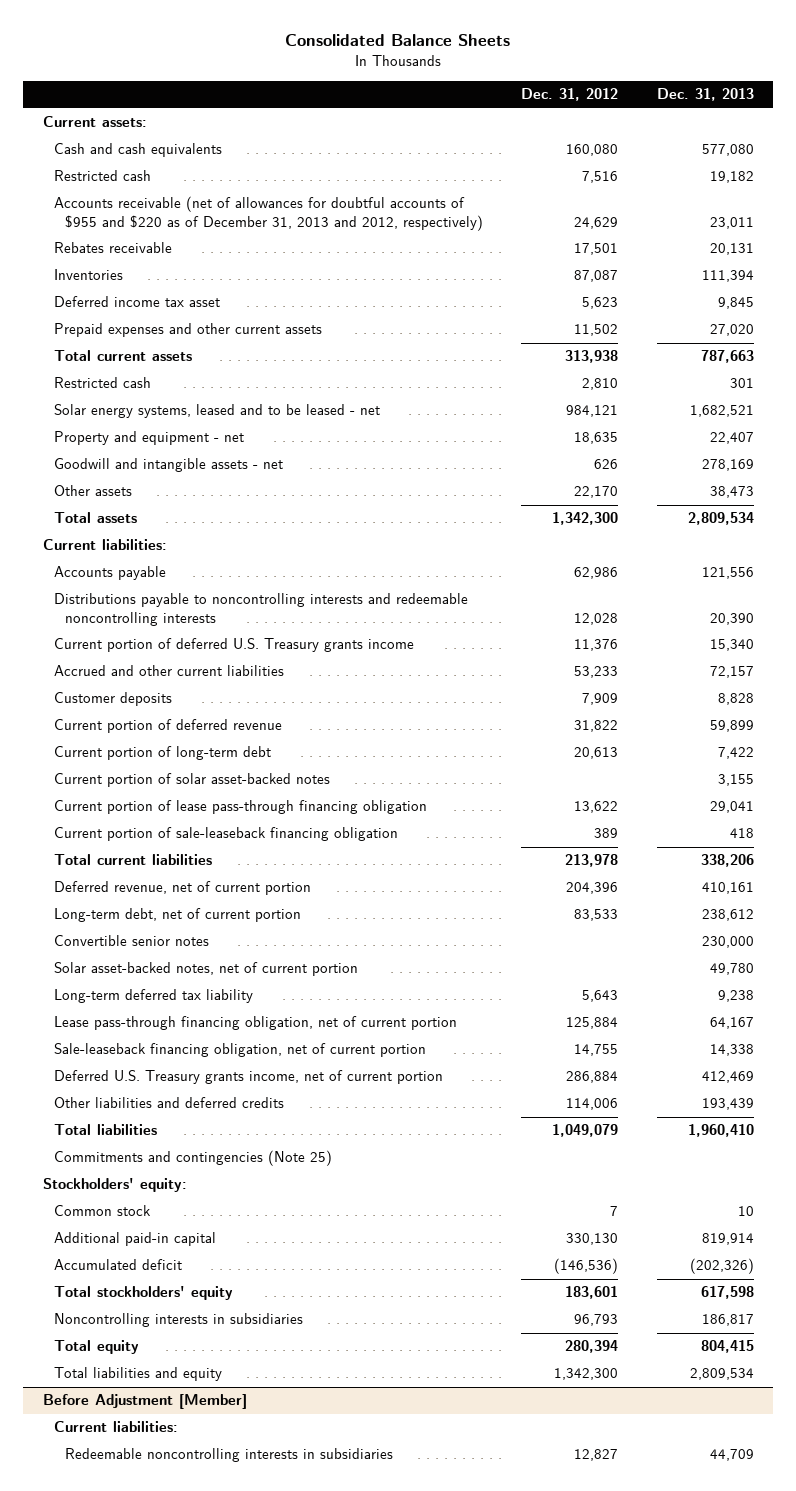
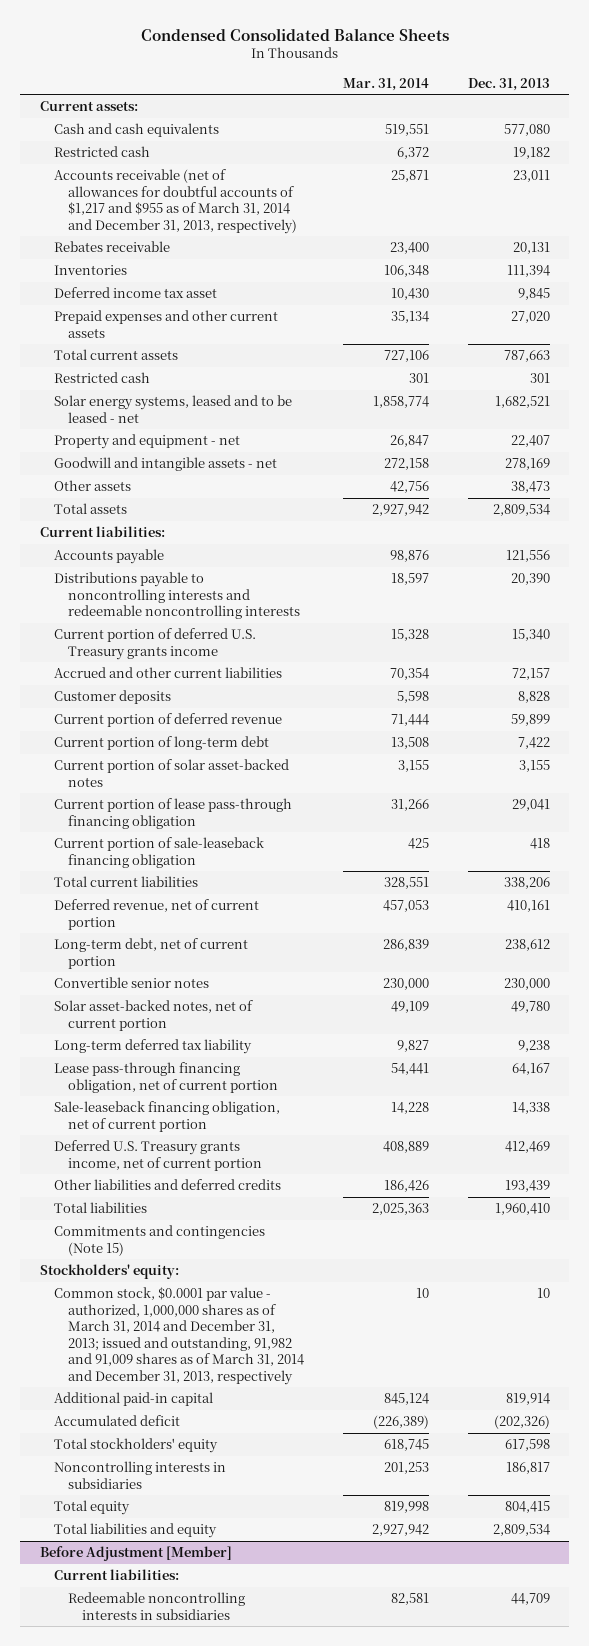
- Consolidated Balance Sheets
+ Condensed Consolidated Balance Sheets
- | Dec. 31, 2012 | Dec. 31, 2013
+ | Mar. 31, 2014 | Dec. 31, 2013
- Accounts receivable (net of allowances for doubtful accounts of $955 and $220 as of December 31, 2013 and 2012, respectively) | 24,629 | 23,011
+ Accounts receivable (net of allowances for doubtful accounts of $1,217 and $955 as of March 31, 2014 and December 31, 2013, respectively) | 25,871 | 23,011
- Commitments and contingencies (Note 25)
+ Commitments and contingencies (Note 15)
- Common stock | 7 | 10
+ Common stock, $0.0001 par value - authorized, 1,000,000 shares as of March 31, 2014 and December 31, 2013; issued and outstanding, 91,982 and 91,009 shares as of March 31, 2014 and December 31, 2013, respectively | 10 | 10

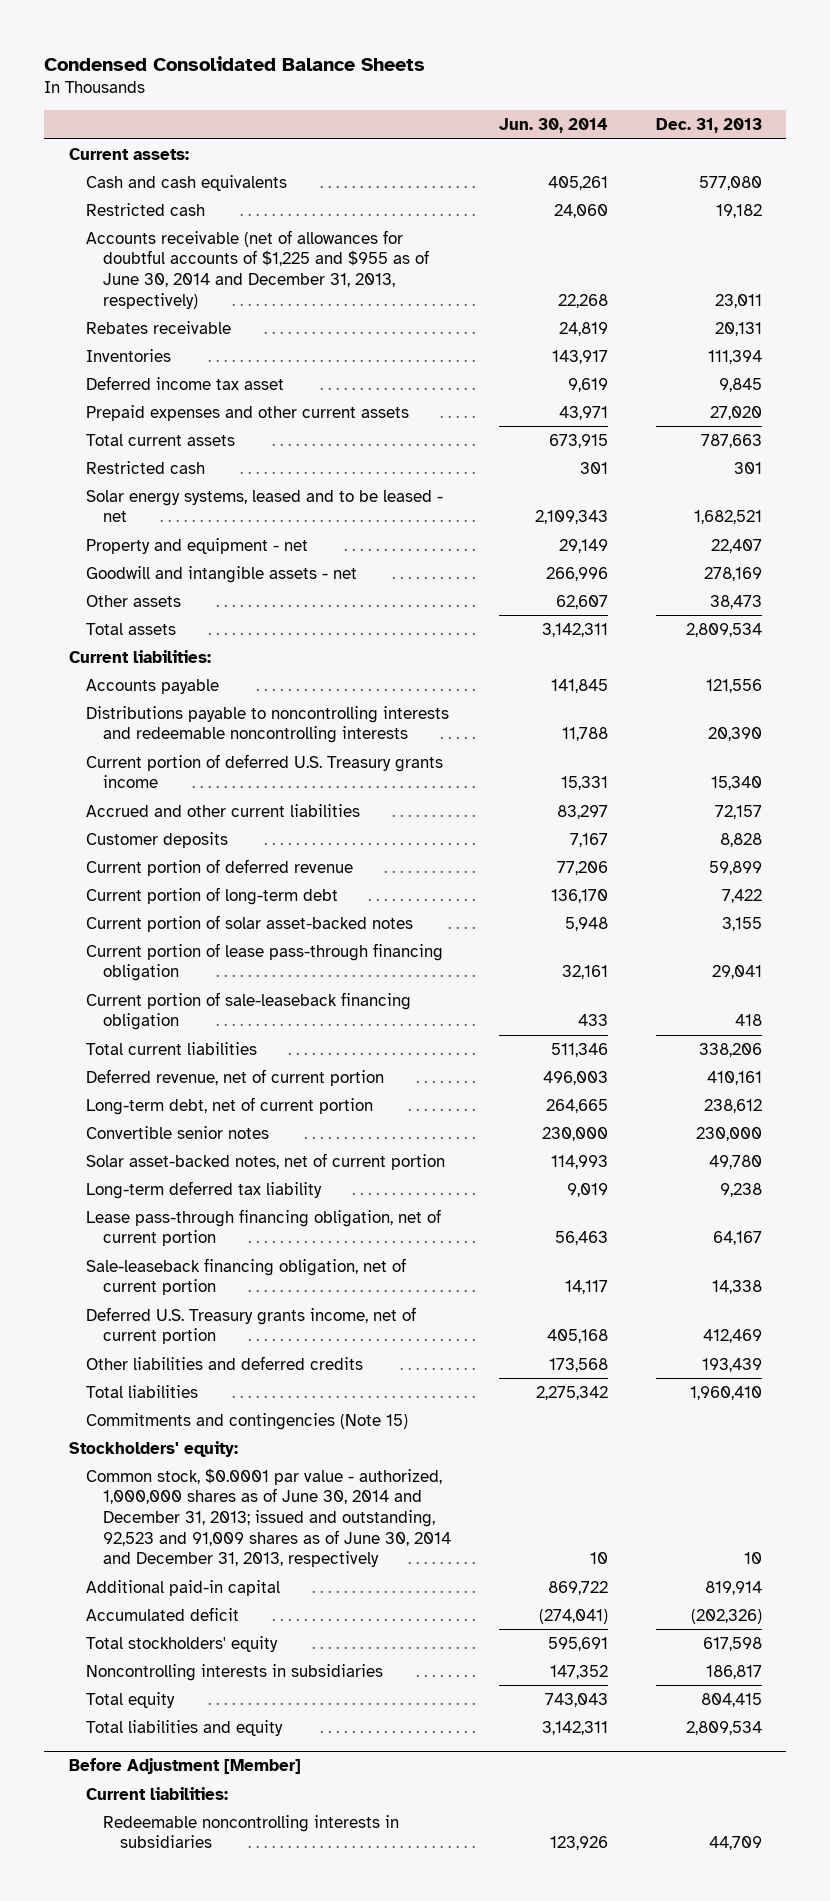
- | Mar. 31, 2014 | Dec. 31, 2013
+ | Jun. 30, 2014 | Dec. 31, 2013
- Accounts receivable (net of allowances for doubtful accounts of $1,217 and $955 as of March 31, 2014 and December 31, 2013, respectively) | 25,871 | 23,011
+ Accounts receivable (net of allowances for doubtful accounts of $1,225 and $955 as of June 30, 2014 and December 31, 2013, respectively) | 22,268 | 23,011
- Common stock, $0.0001 par value - authorized, 1,000,000 shares as of March 31, 2014 and December 31, 2013; issued and outstanding, 91,982 and 91,009 shares as of March 31, 2014 and December 31, 2013, respectively | 10 | 10
+ Common stock, $0.0001 par value - authorized, 1,000,000 shares as of June 30, 2014 and December 31, 2013; issued and outstanding, 92,523 and 91,009 shares as of June 30, 2014 and December 31, 2013, respectively | 10 | 10

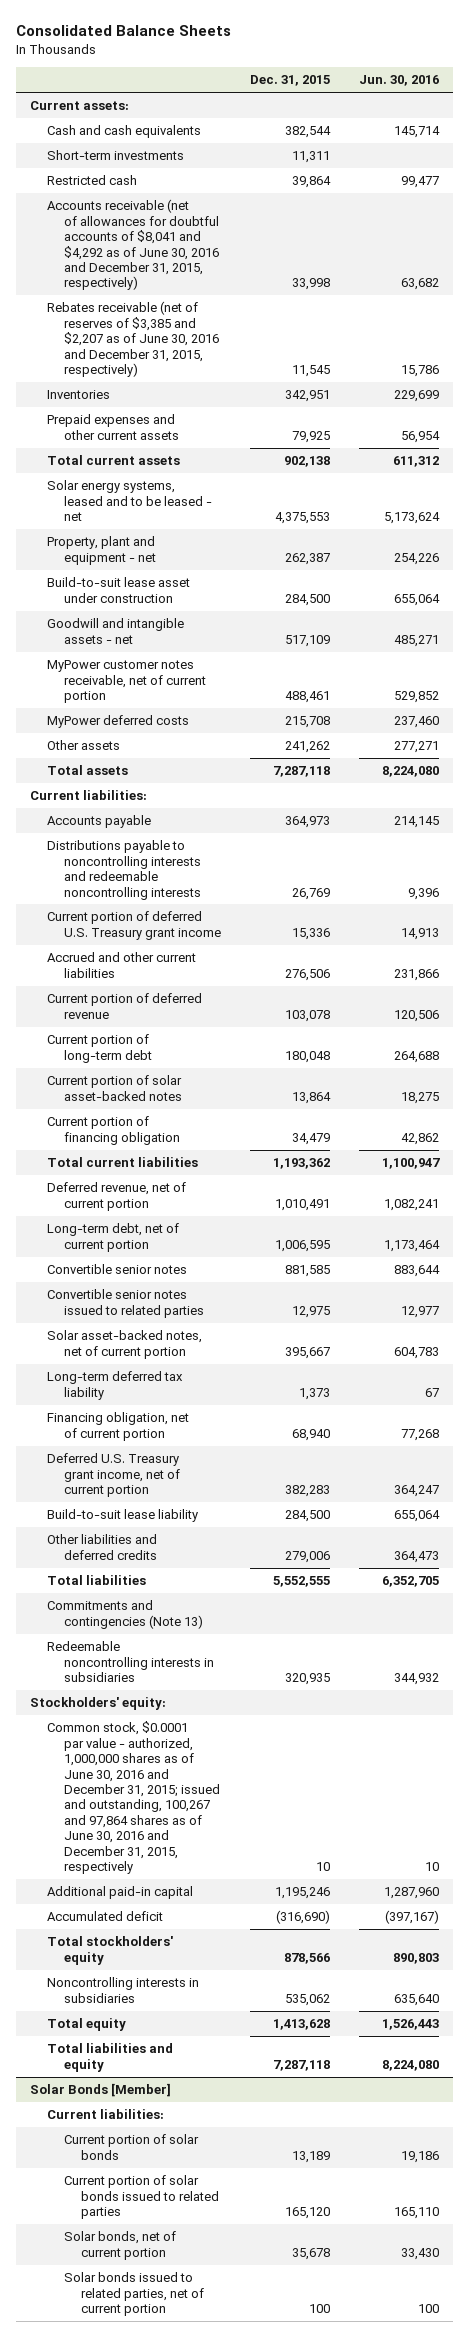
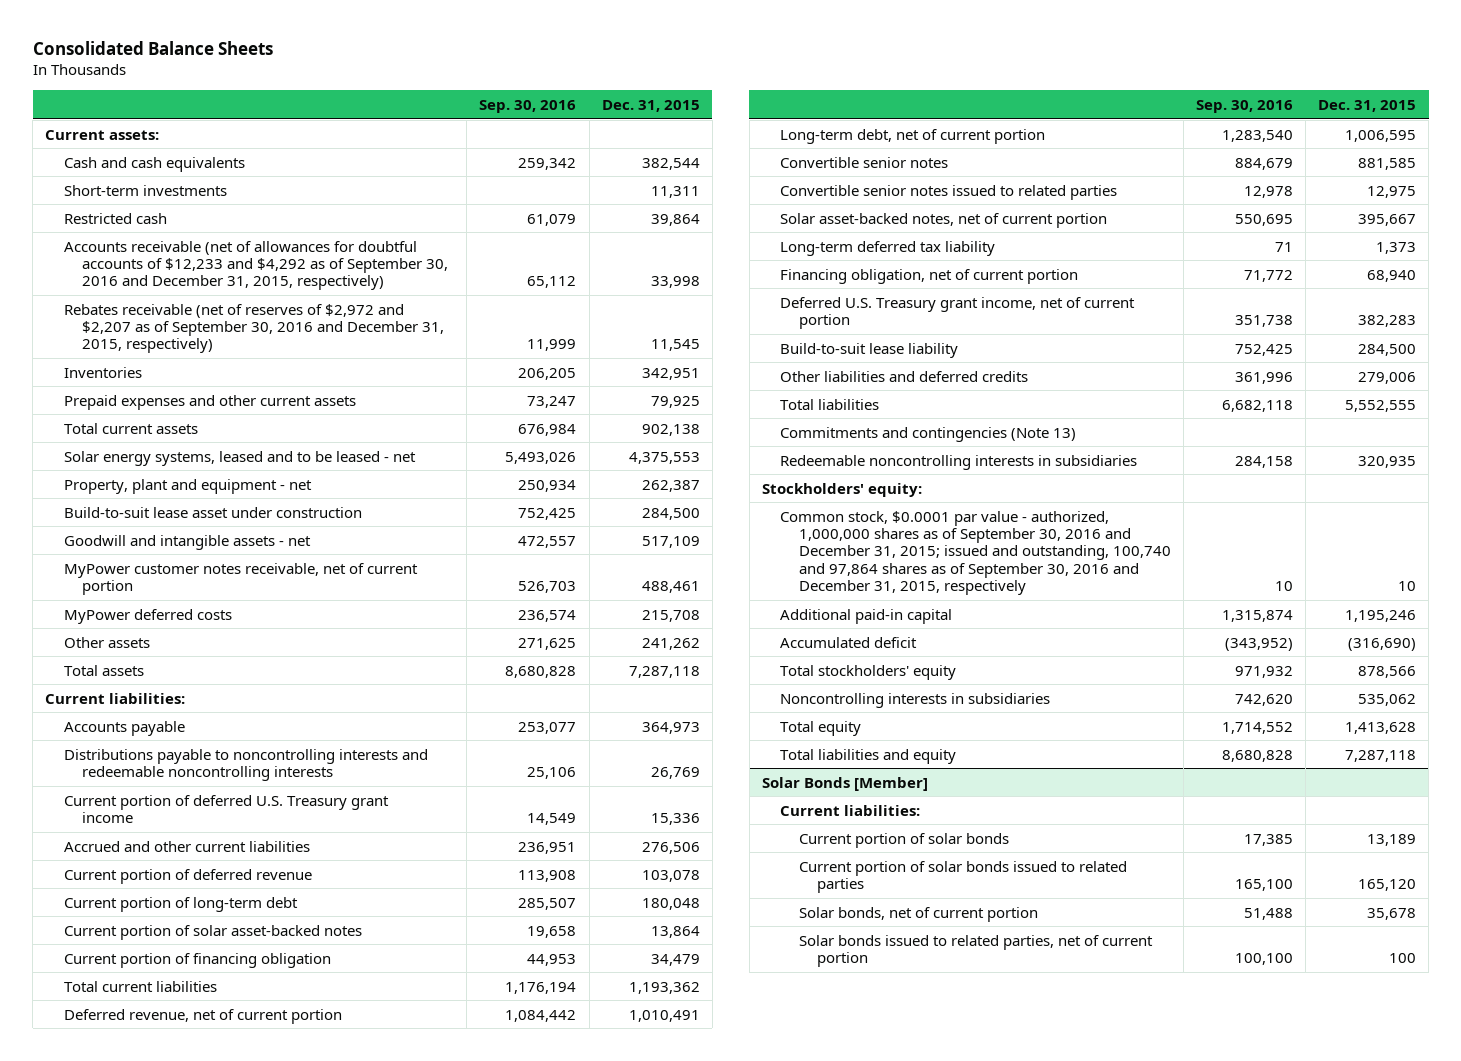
- | Dec. 31, 2015 | Jun. 30, 2016
+ | Sep. 30, 2016 | Dec. 31, 2015
- Accounts receivable (net of allowances for doubtful accounts of $8,041 and $4,292 as of June 30, 2016 and December 31, 2015, respectively) | 33,998 | 63,682
- Rebates receivable (net of reserves of $3,385 and $2,207 as of June 30, 2016 and December 31, 2015, respectively) | 11,545 | 15,786
+ Accounts receivable (net of allowances for doubtful accounts of $12,233 and $4,292 as of September 30, 2016 and December 31, 2015, respectively) | 65,112 | 33,998
+ Rebates receivable (net of reserves of $2,972 and $2,207 as of September 30, 2016 and December 31, 2015, respectively) | 11,999 | 11,545
- Common stock, $0.0001 par value - authorized, 1,000,000 shares as of June 30, 2016 and December 31, 2015; issued and outstanding, 100,267 and 97,864 shares as of June 30, 2016 and December 31, 2015, respectively | 10 | 10
+ Common stock, $0.0001 par value - authorized, 1,000,000 shares as of September 30, 2016 and December 31, 2015; issued and outstanding, 100,740 and 97,864 shares as of September 30, 2016 and December 31, 2015, respectively | 10 | 10

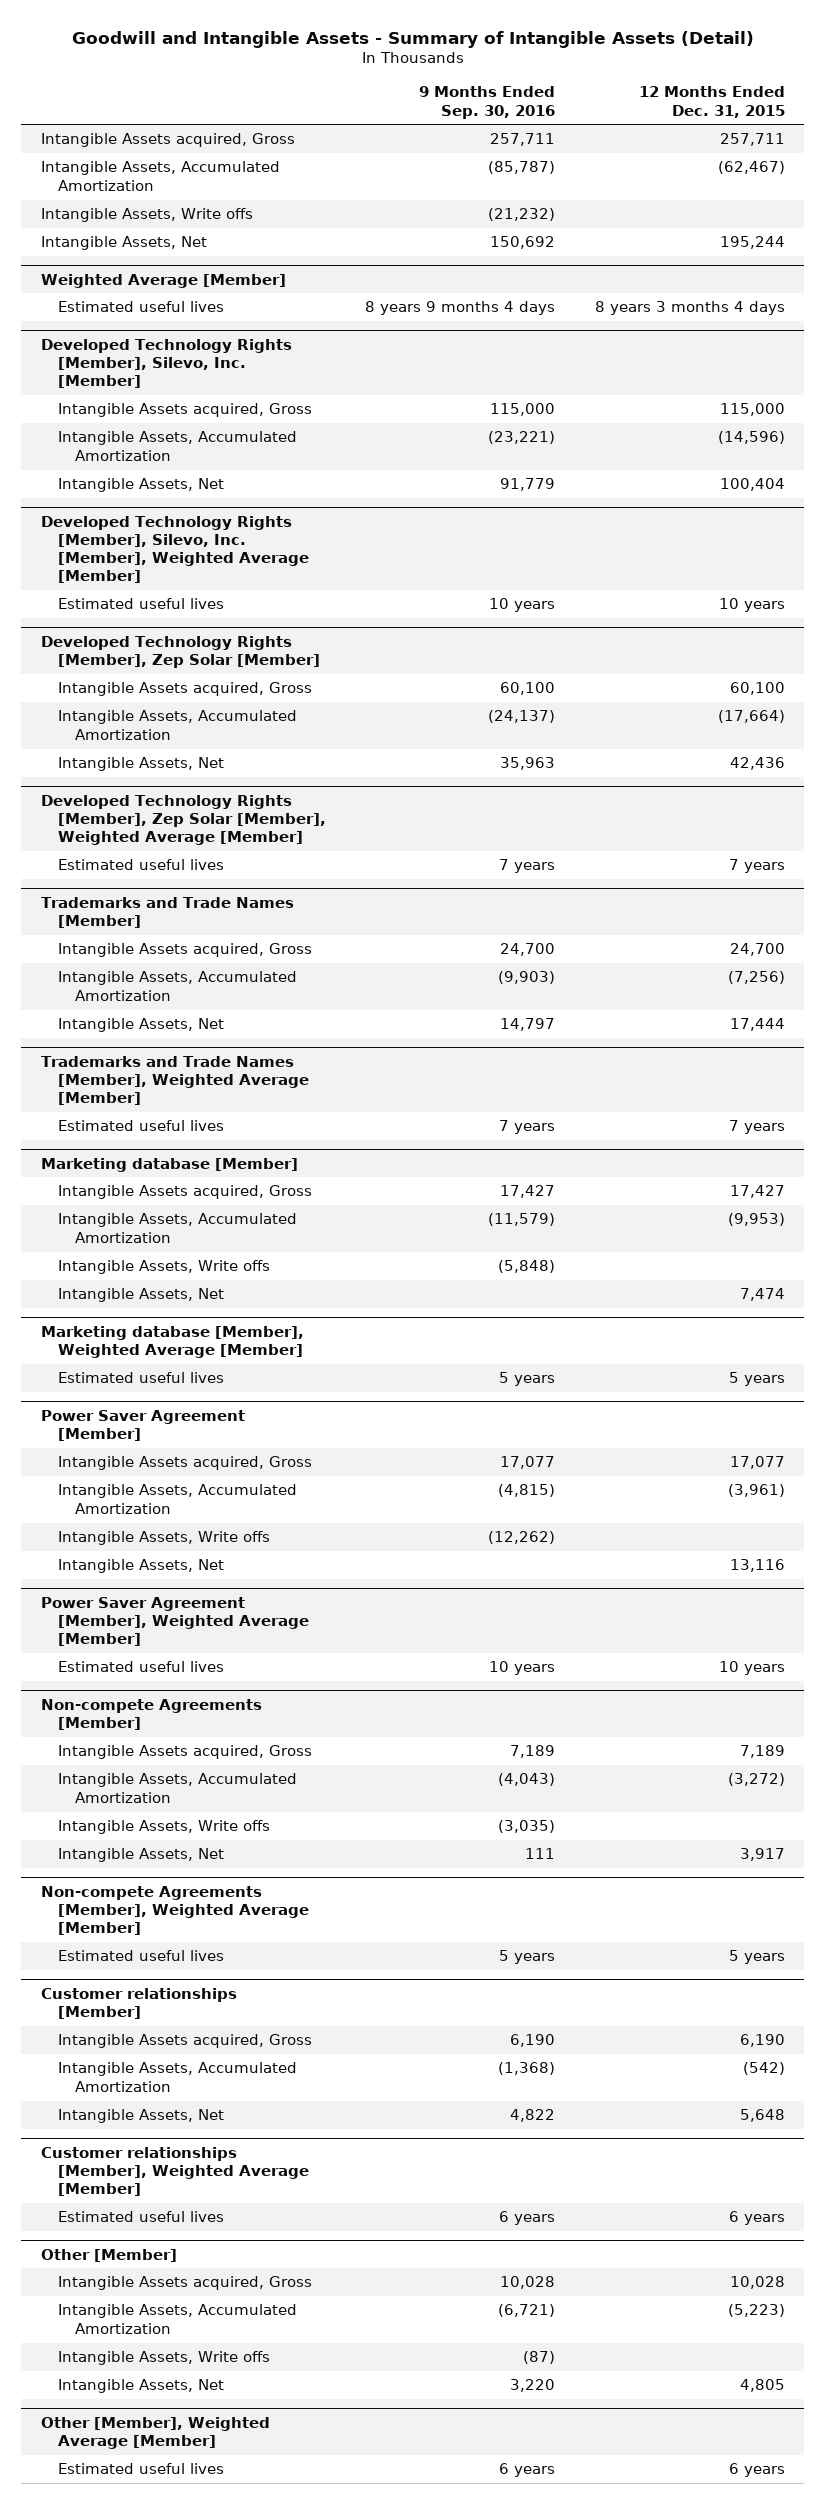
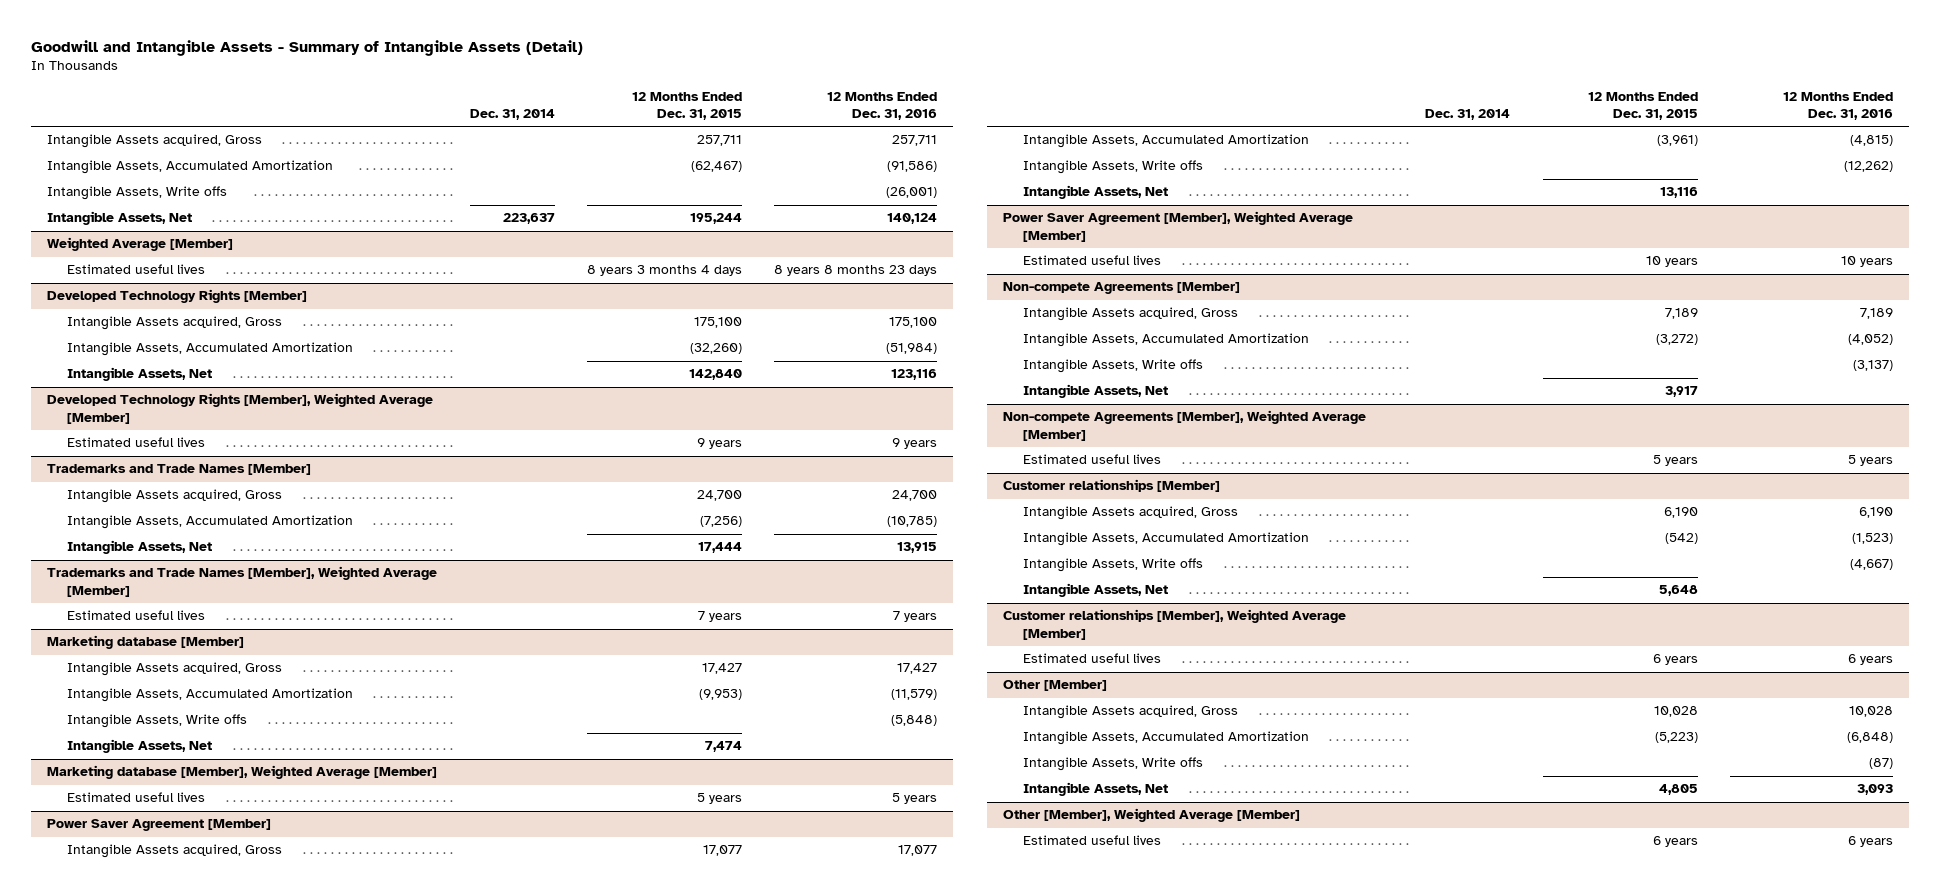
- | 9 Months Ended Sep. 30, 2016 | 12 Months Ended Dec. 31, 2015
+ | Dec. 31, 2014 | 12 Months Ended Dec. 31, 2015 | 12 Months Ended Dec. 31, 2016
- Developed Technology Rights [Member], Silevo, Inc. [Member]
- Intangible Assets acquired, Gross | 115,000 | 115,000
- Intangible Assets, Accumulated Amortization | (23,221) | (14,596)
- Intangible Assets, Net | 91,779 | 100,404
- Developed Technology Rights [Member], Silevo, Inc. [Member], Weighted Average [Member]
- Estimated useful lives | 10 years | 10 years
- Developed Technology Rights [Member], Zep Solar [Member]
- Intangible Assets acquired, Gross | 60,100 | 60,100
- Intangible Assets, Accumulated Amortization | (24,137) | (17,664)
- Intangible Assets, Net | 35,963 | 42,436
- Developed Technology Rights [Member], Zep Solar [Member], Weighted Average [Member]
- Estimated useful lives | 7 years | 7 years
+ Developed Technology Rights [Member]
+ Intangible Assets acquired, Gross | | 175,100 | 175,100
+ Intangible Assets, Accumulated Amortization | | (32,260) | (51,984)
+ Intangible Assets, Net | | 142,840 | 123,116
+ Developed Technology Rights [Member], Weighted Average [Member]
+ Estimated useful lives | | 9 years | 9 years
@ Customer relationships [Member]
+ Intangible Assets, Write offs | | | (4,667)

